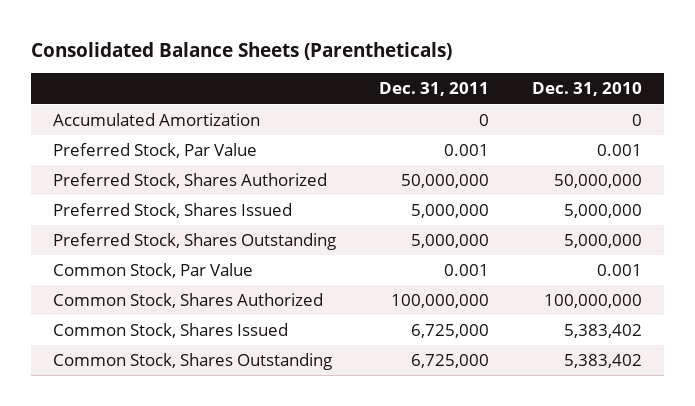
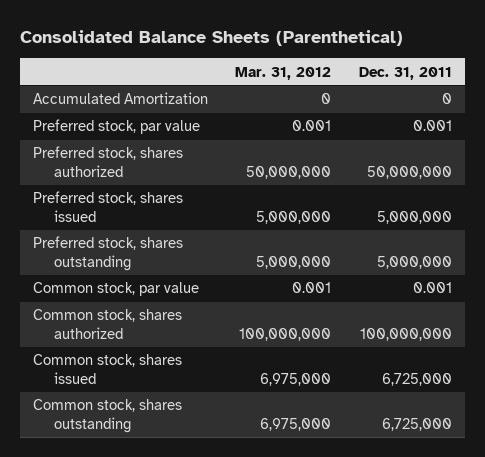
- Consolidated Balance Sheets (Parentheticals)
+ Consolidated Balance Sheets (Parenthetical)
- | Dec. 31, 2011 | Dec. 31, 2010
+ | Mar. 31, 2012 | Dec. 31, 2011
- Preferred Stock, Par Value | 0.001 | 0.001
- Preferred Stock, Shares Authorized | 50,000,000 | 50,000,000
- Preferred Stock, Shares Issued | 5,000,000 | 5,000,000
- Preferred Stock, Shares Outstanding | 5,000,000 | 5,000,000
- Common Stock, Par Value | 0.001 | 0.001
- Common Stock, Shares Authorized | 100,000,000 | 100,000,000
- Common Stock, Shares Issued | 6,725,000 | 5,383,402
- Common Stock, Shares Outstanding | 6,725,000 | 5,383,402
+ Preferred stock, par value | 0.001 | 0.001
+ Preferred stock, shares authorized | 50,000,000 | 50,000,000
+ Preferred stock, shares issued | 5,000,000 | 5,000,000
+ Preferred stock, shares outstanding | 5,000,000 | 5,000,000
+ Common stock, par value | 0.001 | 0.001
+ Common stock, shares authorized | 100,000,000 | 100,000,000
+ Common stock, shares issued | 6,975,000 | 6,725,000
+ Common stock, shares outstanding | 6,975,000 | 6,725,000

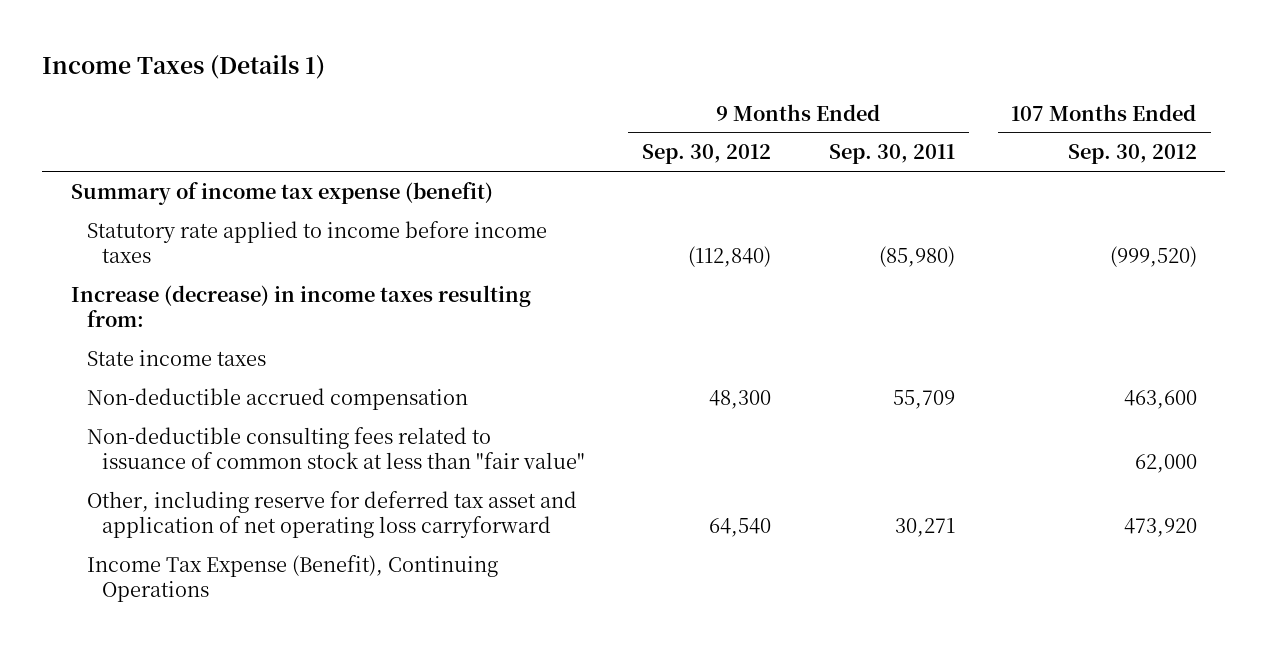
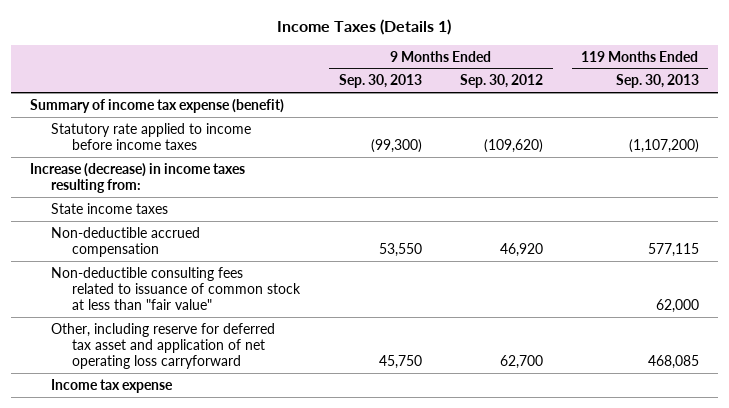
- | 9 Months Ended Sep. 30, 2012 | 9 Months Ended Sep. 30, 2011 | 107 Months Ended Sep. 30, 2012
+ | 9 Months Ended Sep. 30, 2013 | 9 Months Ended Sep. 30, 2012 | 119 Months Ended Sep. 30, 2013
- Statutory rate applied to income before income taxes | (112,840) | (85,980) | (999,520)
+ Statutory rate applied to income before income taxes | (99,300) | (109,620) | (1,107,200)
- Non-deductible accrued compensation | 48,300 | 55,709 | 463,600
+ Non-deductible accrued compensation | 53,550 | 46,920 | 577,115
- Other, including reserve for deferred tax asset and application of net operating loss carryforward | 64,540 | 30,271 | 473,920
- Income Tax Expense (Benefit), Continuing Operations
+ Other, including reserve for deferred tax asset and application of net operating loss carryforward | 45,750 | 62,700 | 468,085
+ Income tax expense

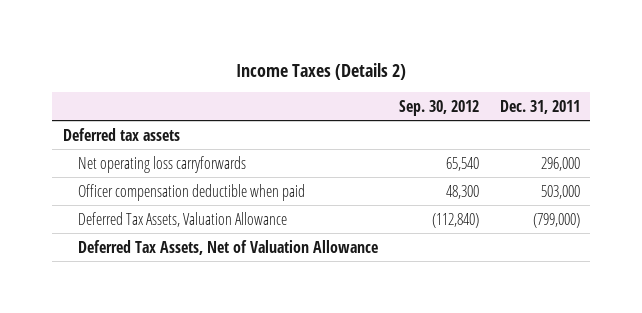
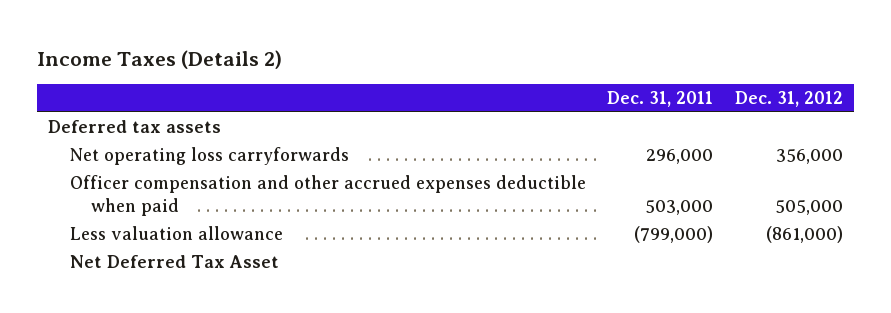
- | Sep. 30, 2012 | Dec. 31, 2011
+ | Dec. 31, 2011 | Dec. 31, 2012
- Officer compensation deductible when paid | 48,300 | 503,000
- Deferred Tax Assets, Valuation Allowance | (112,840) | (799,000)
- Deferred Tax Assets, Net of Valuation Allowance
+ Officer compensation and other accrued expenses deductible when paid | 503,000 | 505,000
+ Less valuation allowance | (799,000) | (861,000)
+ Net Deferred Tax Asset

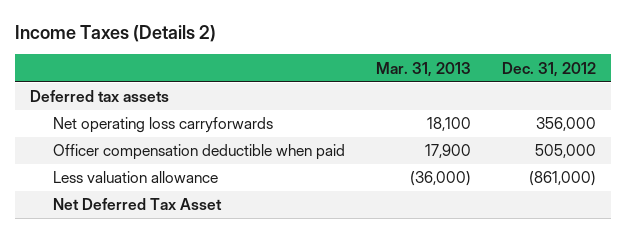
- | Dec. 31, 2011 | Dec. 31, 2012
+ | Mar. 31, 2013 | Dec. 31, 2012
- Officer compensation and other accrued expenses deductible when paid | 503,000 | 505,000
+ Officer compensation deductible when paid | 17,900 | 505,000

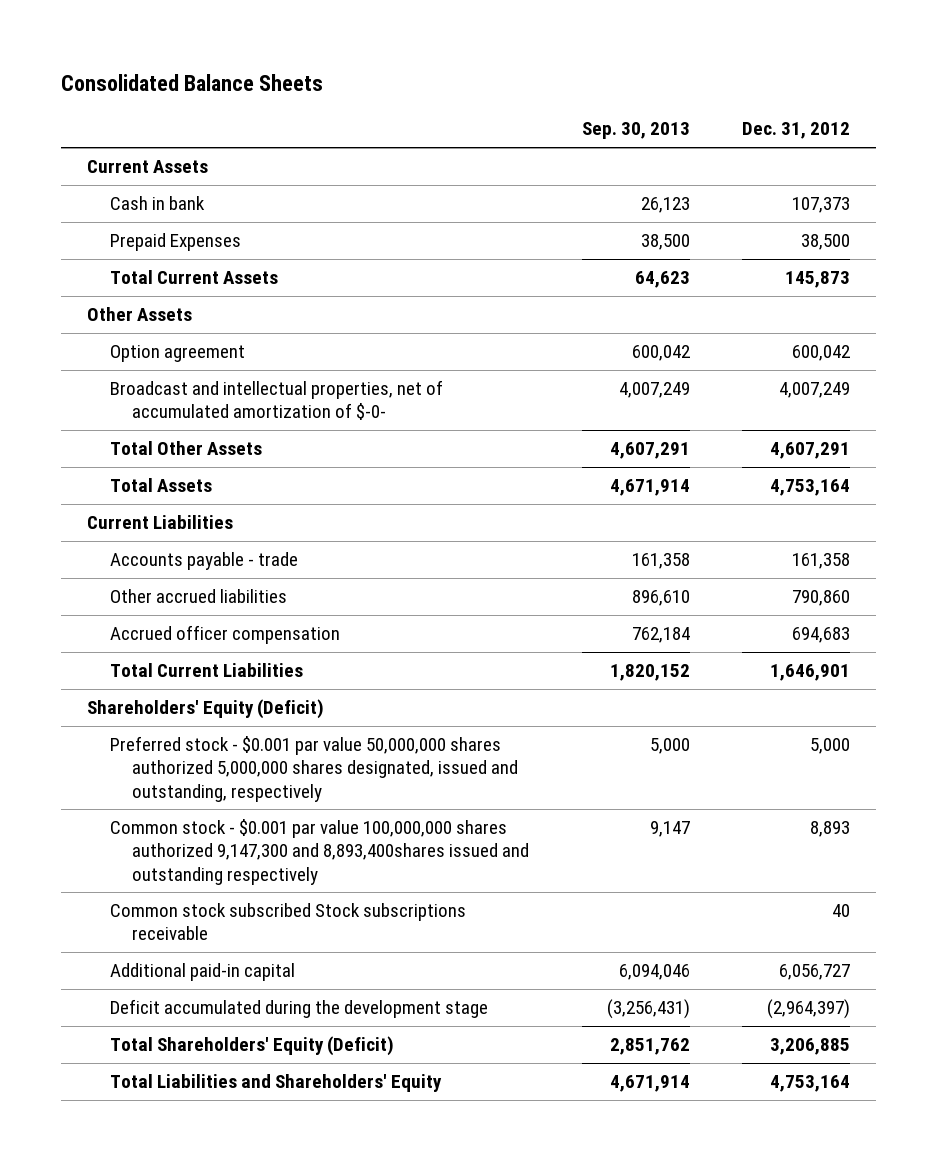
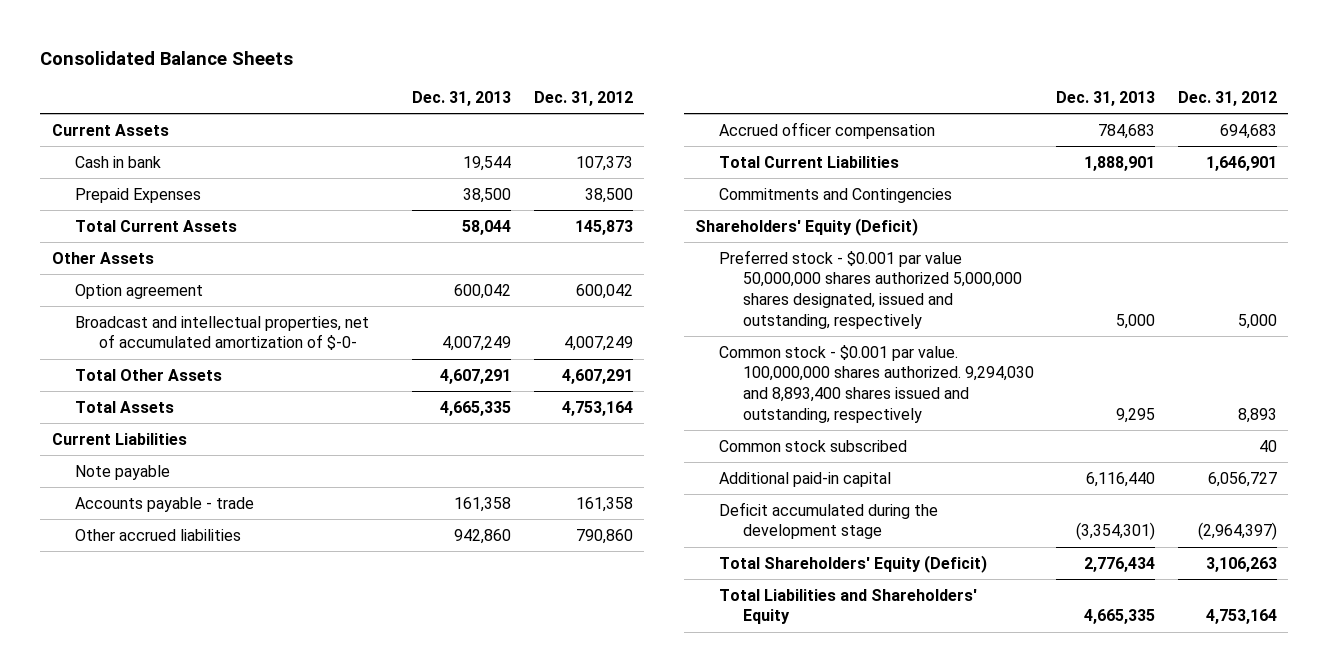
- | Sep. 30, 2013 | Dec. 31, 2012
+ | Dec. 31, 2013 | Dec. 31, 2012
+ Note payable
+ Commitments and Contingencies
- Common stock - $0.001 par value 100,000,000 shares authorized 9,147,300 and 8,893,400shares issued and outstanding respectively | 9,147 | 8,893
- Common stock subscribed Stock subscriptions receivable | | 40
+ Common stock - $0.001 par value. 100,000,000 shares authorized. 9,294,030 and 8,893,400 shares issued and outstanding, respectively | 9,295 | 8,893
+ Common stock subscribed | | 40
- Total Shareholders' Equity (Deficit) | 2,851,762 | 3,206,885
+ Total Shareholders' Equity (Deficit) | 2,776,434 | 3,106,263

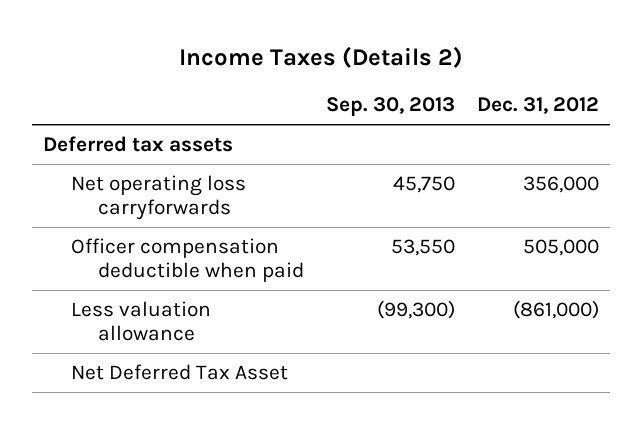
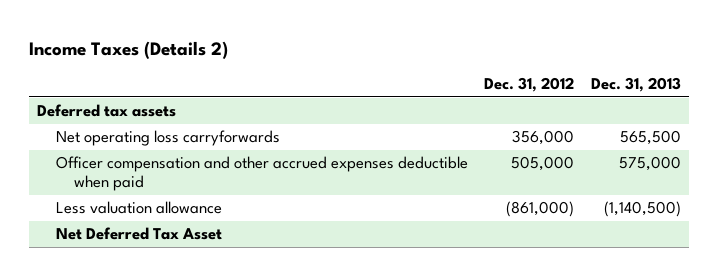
- | Sep. 30, 2013 | Dec. 31, 2012
+ | Dec. 31, 2012 | Dec. 31, 2013
- Officer compensation deductible when paid | 53,550 | 505,000
+ Officer compensation and other accrued expenses deductible when paid | 505,000 | 575,000

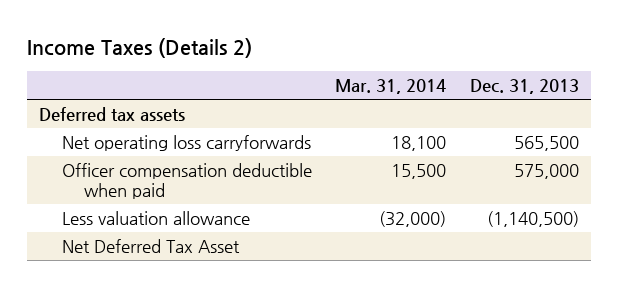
- | Dec. 31, 2012 | Dec. 31, 2013
+ | Mar. 31, 2014 | Dec. 31, 2013
- Officer compensation and other accrued expenses deductible when paid | 505,000 | 575,000
+ Officer compensation deductible when paid | 15,500 | 575,000

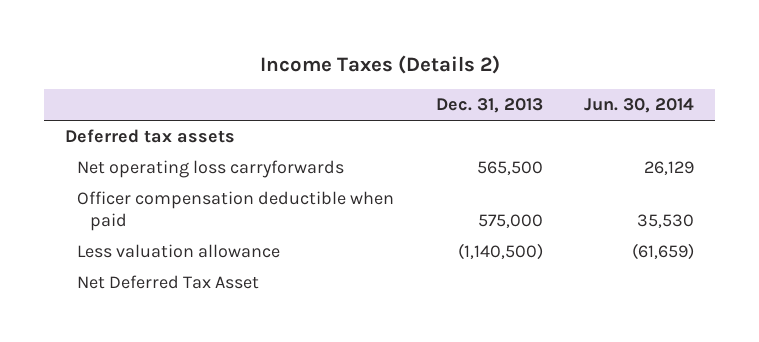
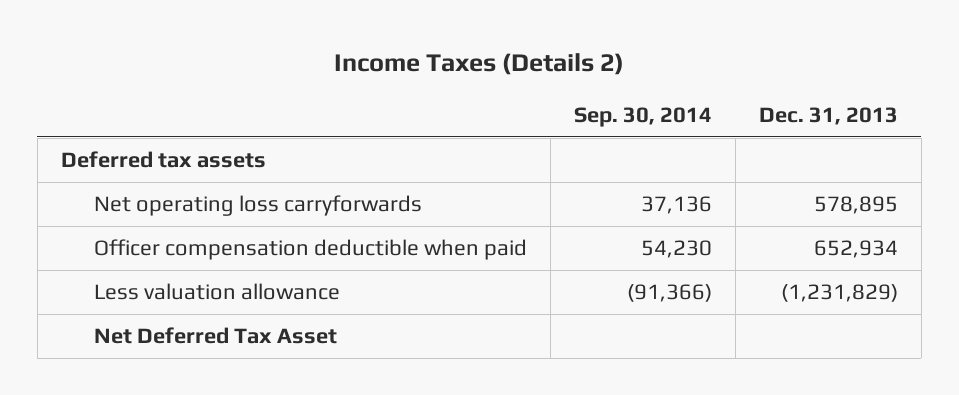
- | Dec. 31, 2013 | Jun. 30, 2014
+ | Sep. 30, 2014 | Dec. 31, 2013
- Net operating loss carryforwards | 565,500 | 26,129
- Officer compensation deductible when paid | 575,000 | 35,530
- Less valuation allowance | (1,140,500) | (61,659)
+ Net operating loss carryforwards | 37,136 | 578,895
+ Officer compensation deductible when paid | 54,230 | 652,934
+ Less valuation allowance | (91,366) | (1,231,829)

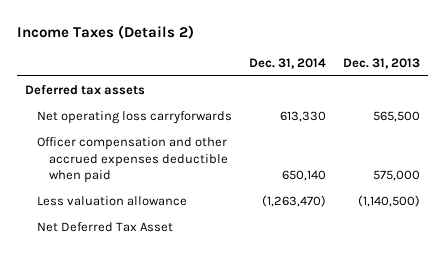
- | Sep. 30, 2014 | Dec. 31, 2013
+ | Dec. 31, 2014 | Dec. 31, 2013
- Net operating loss carryforwards | 37,136 | 578,895
- Officer compensation deductible when paid | 54,230 | 652,934
- Less valuation allowance | (91,366) | (1,231,829)
+ Net operating loss carryforwards | 613,330 | 565,500
+ Officer compensation and other accrued expenses deductible when paid | 650,140 | 575,000
+ Less valuation allowance | (1,263,470) | (1,140,500)

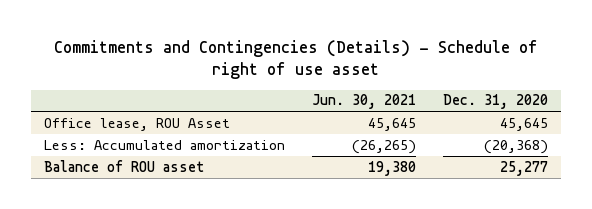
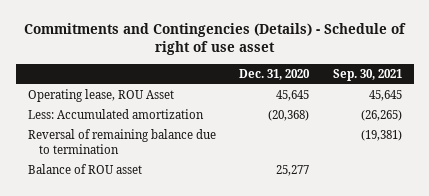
- | Jun. 30, 2021 | Dec. 31, 2020
+ | Dec. 31, 2020 | Sep. 30, 2021
- Office lease, ROU Asset | 45,645 | 45,645
+ Operating lease, ROU Asset | 45,645 | 45,645
+ Reversal of remaining balance due to termination | | (19,381)

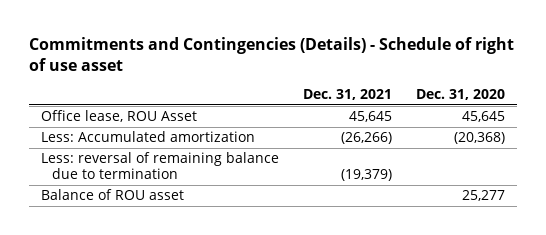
- | Dec. 31, 2020 | Sep. 30, 2021
+ | Dec. 31, 2021 | Dec. 31, 2020
- Operating lease, ROU Asset | 45,645 | 45,645
+ Office lease, ROU Asset | 45,645 | 45,645
- Reversal of remaining balance due to termination | | (19,381)
+ Less: reversal of remaining balance due to termination | (19,379) |

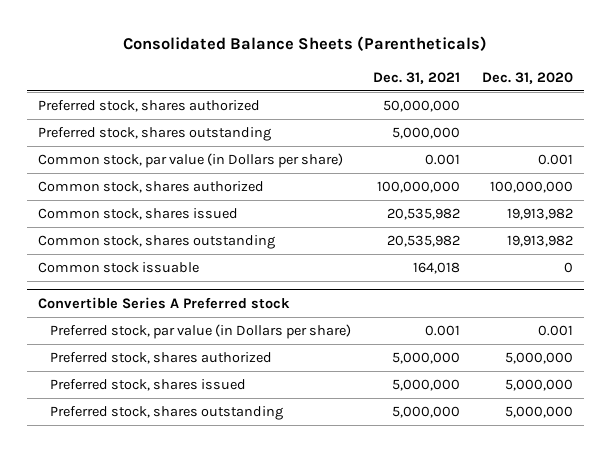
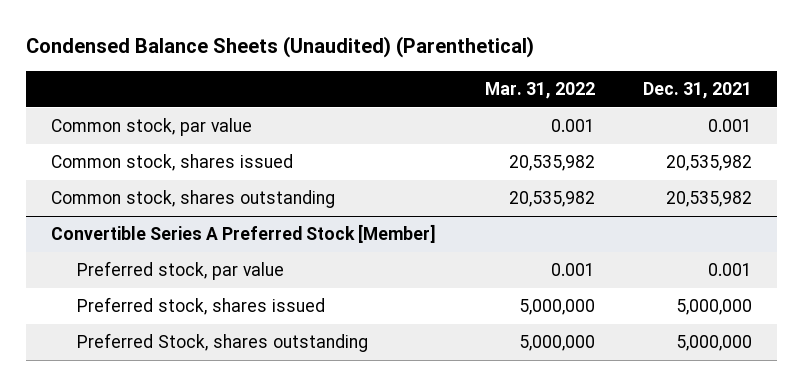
- Consolidated Balance Sheets (Parentheticals)
+ Condensed Balance Sheets (Unaudited) (Parenthetical)
- | Dec. 31, 2021 | Dec. 31, 2020
+ | Mar. 31, 2022 | Dec. 31, 2021
- Preferred stock, shares authorized | 50,000,000 |
- Preferred stock, shares outstanding | 5,000,000 |
- Common stock, par value (in Dollars per share) | 0.001 | 0.001
- Common stock, shares authorized | 100,000,000 | 100,000,000
+ Common stock, par value | 0.001 | 0.001
- Common stock issuable | 164,018 | 0
- Convertible Series A Preferred stock
- Preferred stock, par value (in Dollars per share) | 0.001 | 0.001
- Preferred stock, shares authorized | 5,000,000 | 5,000,000
+ Convertible Series A Preferred Stock [Member]
+ Preferred stock, par value | 0.001 | 0.001
- Preferred stock, shares outstanding | 5,000,000 | 5,000,000
+ Preferred Stock, shares outstanding | 5,000,000 | 5,000,000

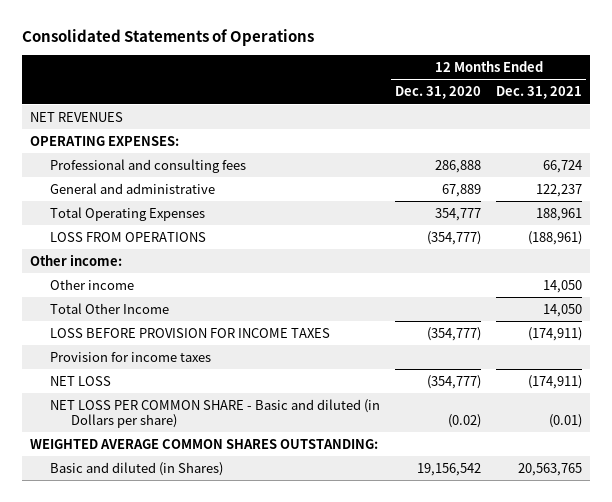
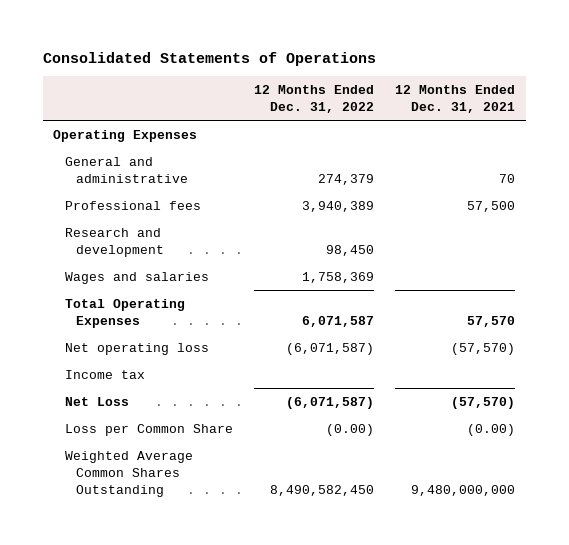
- | 12 Months Ended Dec. 31, 2020 | 12 Months Ended Dec. 31, 2021
+ | 12 Months Ended Dec. 31, 2022 | 12 Months Ended Dec. 31, 2021
- NET REVENUES
- OPERATING EXPENSES:
- Professional and consulting fees | 286,888 | 66,724
- General and administrative | 67,889 | 122,237
- Total Operating Expenses | 354,777 | 188,961
- LOSS FROM OPERATIONS | (354,777) | (188,961)
- Other income:
- Other income | | 14,050
- Total Other Income | | 14,050
- LOSS BEFORE PROVISION FOR INCOME TAXES | (354,777) | (174,911)
- Provision for income taxes
- NET LOSS | (354,777) | (174,911)
- NET LOSS PER COMMON SHARE - Basic and diluted (in Dollars per share) | (0.02) | (0.01)
- WEIGHTED AVERAGE COMMON SHARES OUTSTANDING:
- Basic and diluted (in Shares) | 19,156,542 | 20,563,765
+ Operating Expenses
+ General and administrative | 274,379 | 70
+ Professional fees | 3,940,389 | 57,500
+ Research and development | 98,450 |
+ Wages and salaries | 1,758,369 |
+ Total Operating Expenses | 6,071,587 | 57,570
+ Net operating loss | (6,071,587) | (57,570)
+ Income tax
+ Net Loss | (6,071,587) | (57,570)
+ Loss per Common Share | (0.00) | (0.00)
+ Weighted Average Common Shares Outstanding | 8,490,582,450 | 9,480,000,000

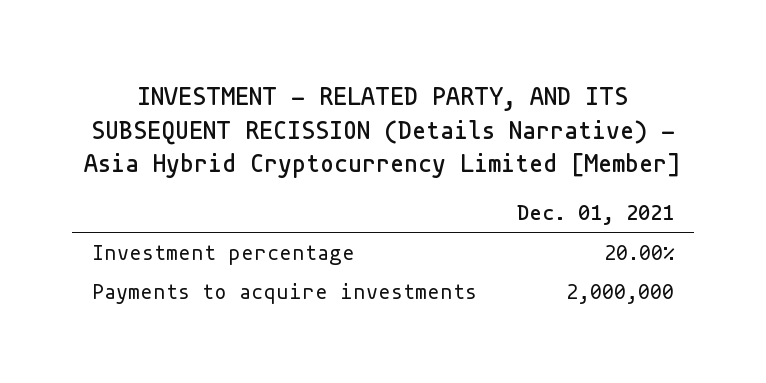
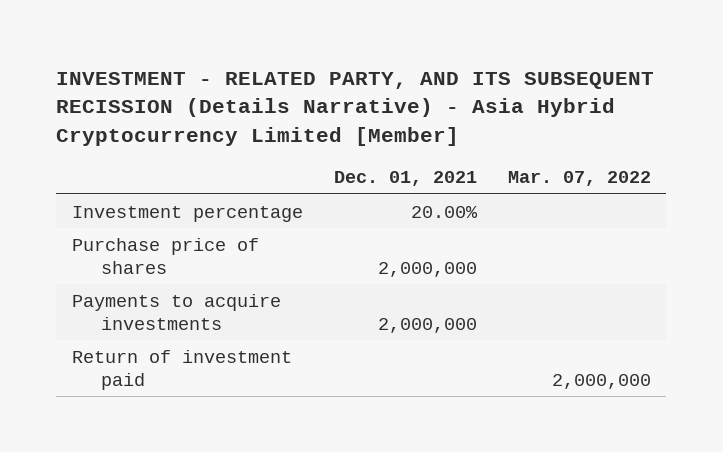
- | Dec. 01, 2021
+ | Dec. 01, 2021 | Mar. 07, 2022
+ Purchase price of shares | 2,000,000 |
+ Return of investment paid | | 2,000,000

